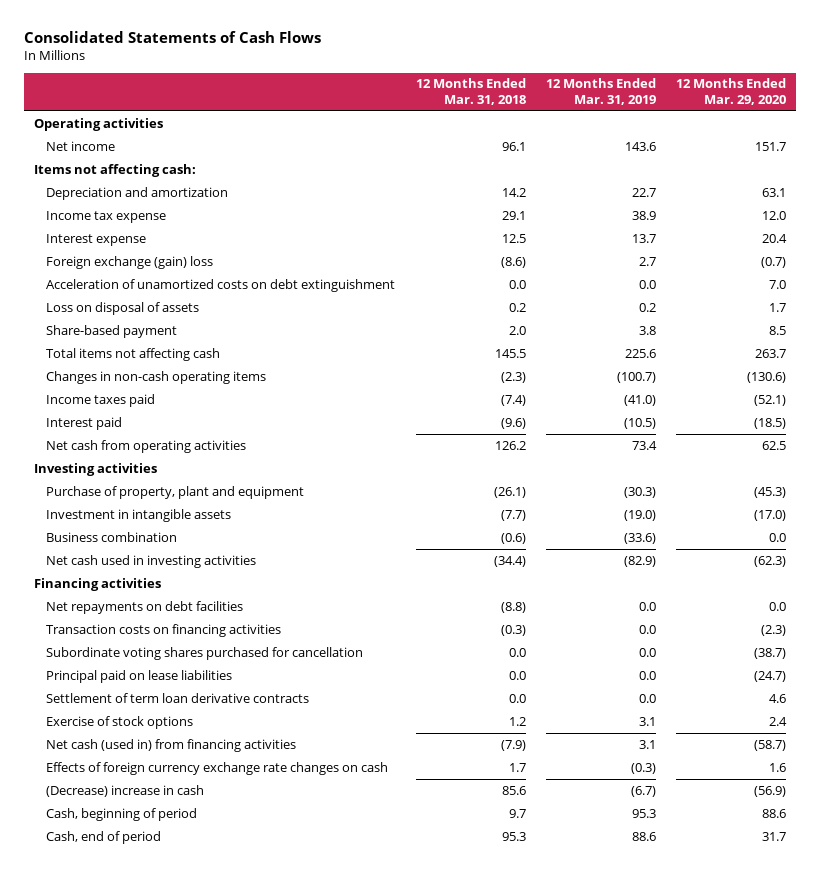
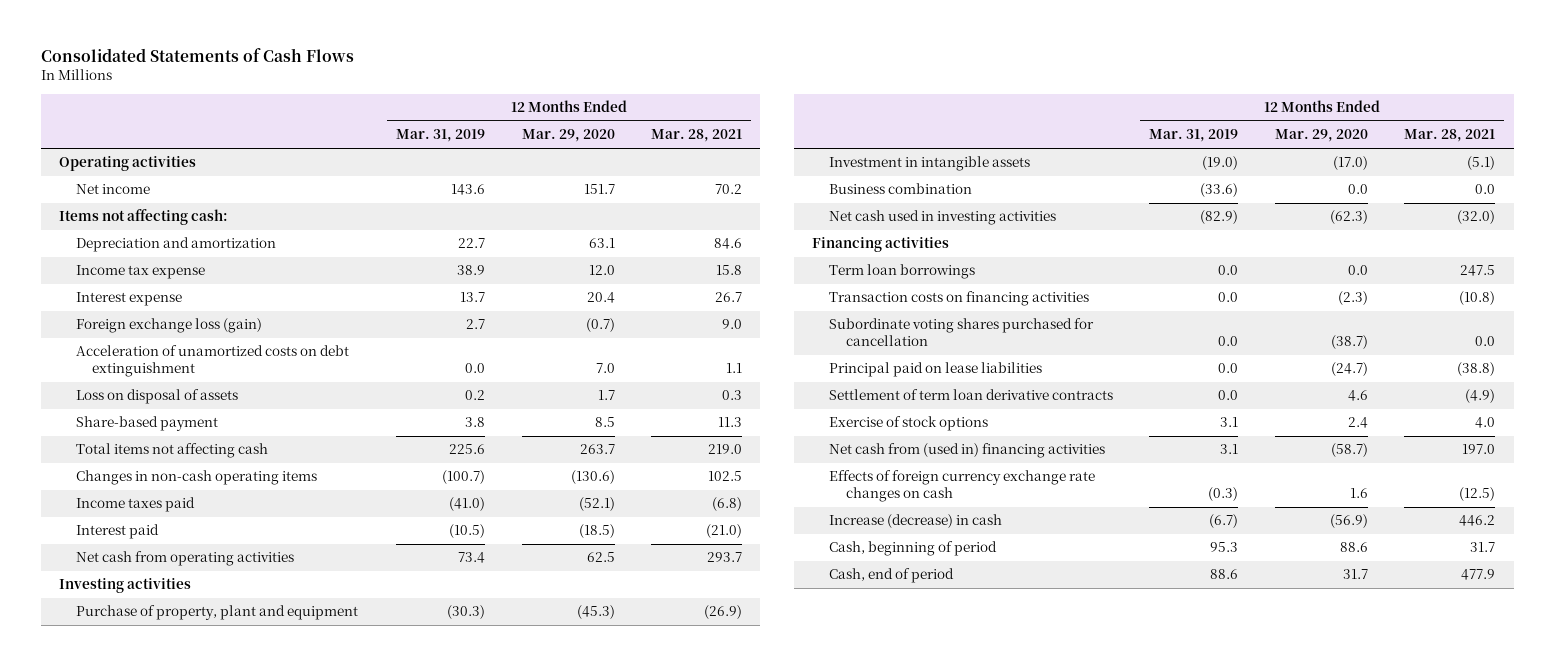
- | 12 Months Ended Mar. 31, 2018 | 12 Months Ended Mar. 31, 2019 | 12 Months Ended Mar. 29, 2020
+ | 12 Months Ended Mar. 31, 2019 | 12 Months Ended Mar. 29, 2020 | 12 Months Ended Mar. 28, 2021
- Foreign exchange (gain) loss | (8.6) | 2.7 | (0.7)
+ Foreign exchange loss (gain) | 2.7 | (0.7) | 9.0
- Net repayments on debt facilities | (8.8) | 0.0 | 0.0
+ Term loan borrowings | 0.0 | 0.0 | 247.5
- Net cash (used in) from financing activities | (7.9) | 3.1 | (58.7)
+ Net cash from (used in) financing activities | 3.1 | (58.7) | 197.0
- (Decrease) increase in cash | 85.6 | (6.7) | (56.9)
+ Increase (decrease) in cash | (6.7) | (56.9) | 446.2

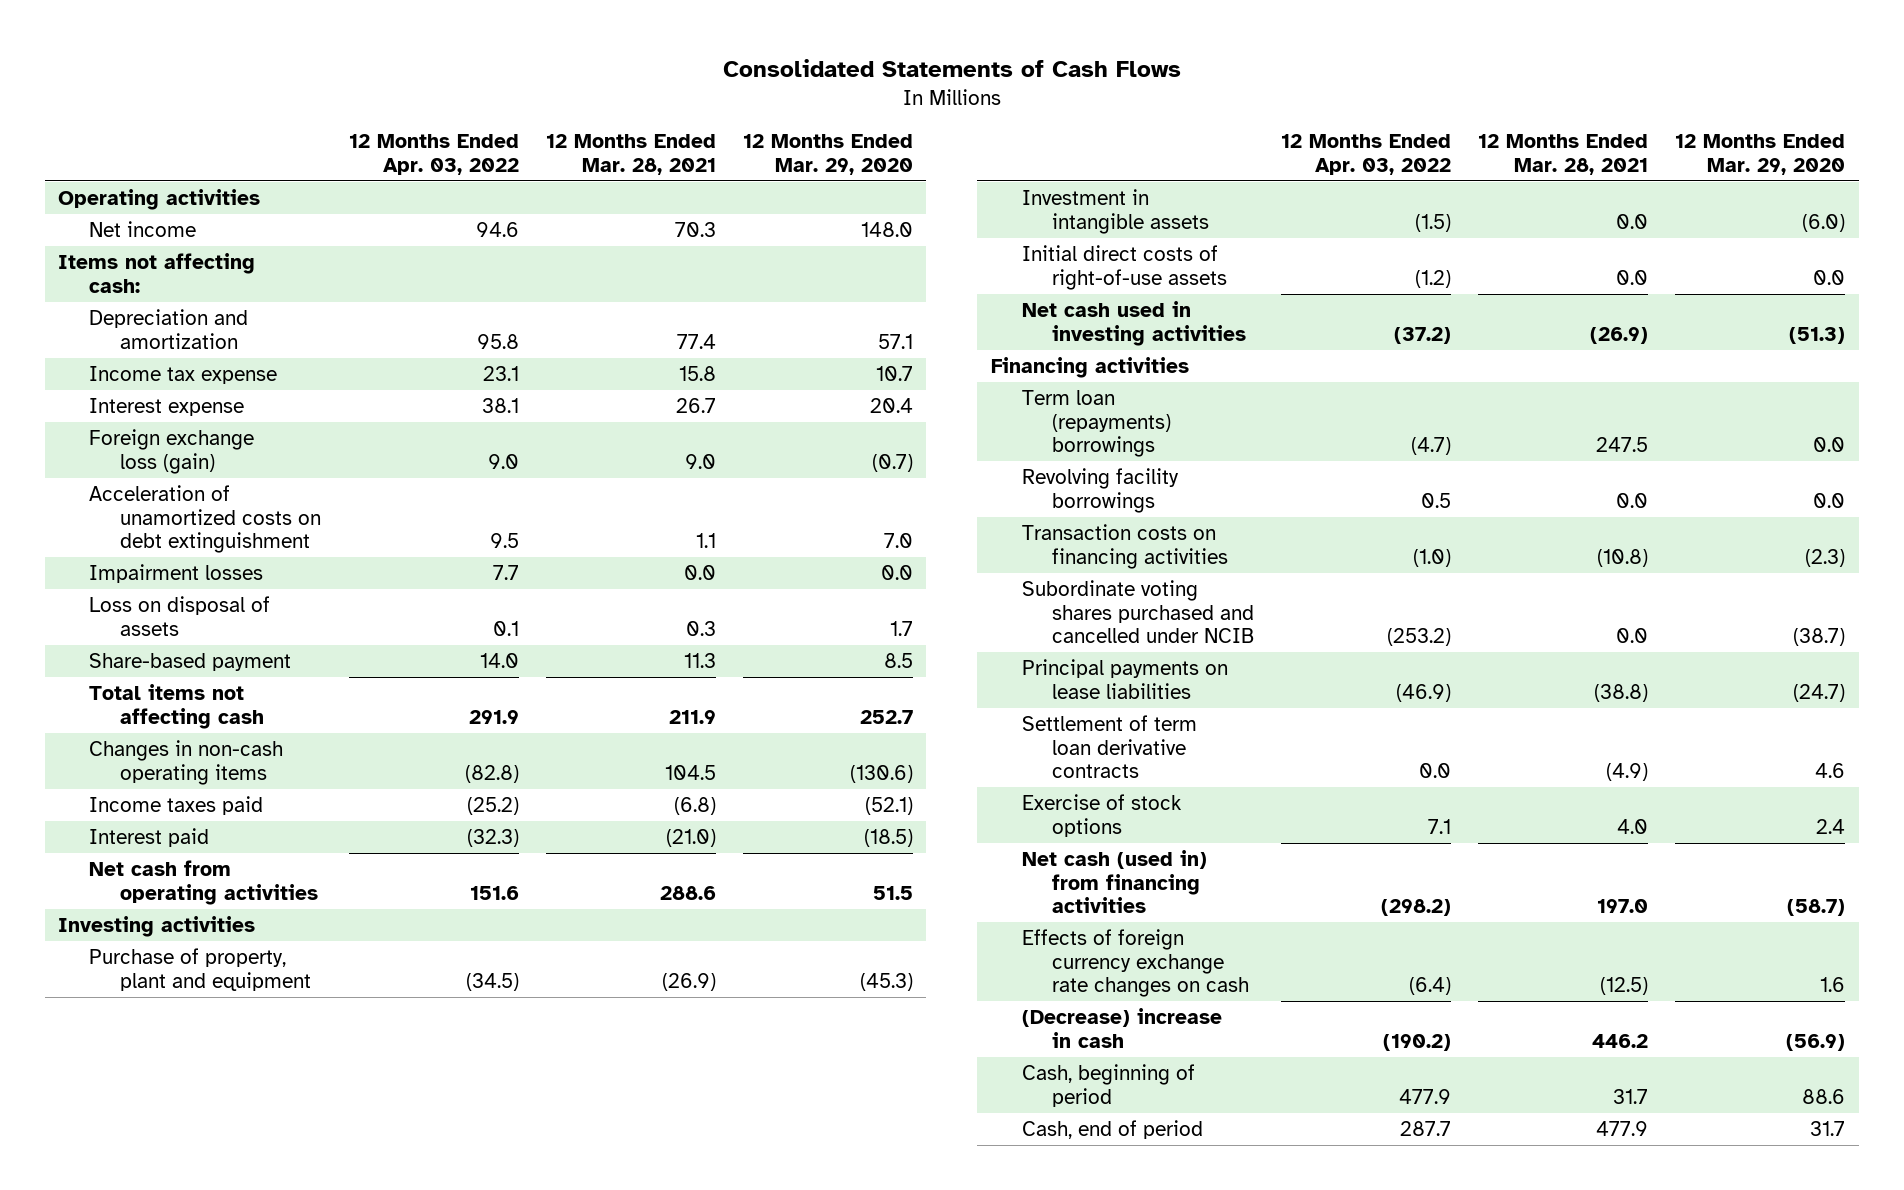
- | 12 Months Ended Mar. 31, 2019 | 12 Months Ended Mar. 29, 2020 | 12 Months Ended Mar. 28, 2021
+ | 12 Months Ended Apr. 03, 2022 | 12 Months Ended Mar. 28, 2021 | 12 Months Ended Mar. 29, 2020
- Net income | 143.6 | 151.7 | 70.2
+ Net income | 94.6 | 70.3 | 148.0
- Depreciation and amortization | 22.7 | 63.1 | 84.6
- Income tax expense | 38.9 | 12.0 | 15.8
+ Depreciation and amortization | 95.8 | 77.4 | 57.1
+ Income tax expense | 23.1 | 15.8 | 10.7
+ Impairment losses | 7.7 | 0.0 | 0.0
- Total items not affecting cash | 225.6 | 263.7 | 219.0
- Changes in non-cash operating items | (100.7) | (130.6) | 102.5
+ Total items not affecting cash | 291.9 | 211.9 | 252.7
+ Changes in non-cash operating items | (82.8) | 104.5 | (130.6)
- Net cash from operating activities | 73.4 | 62.5 | 293.7
+ Net cash from operating activities | 151.6 | 288.6 | 51.5
- Investment in intangible assets | (19.0) | (17.0) | (5.1)
- Business combination | (33.6) | 0.0 | 0.0
- Net cash used in investing activities | (82.9) | (62.3) | (32.0)
+ Investment in intangible assets | (1.5) | 0.0 | (6.0)
+ Initial direct costs of right-of-use assets | (1.2) | 0.0 | 0.0
+ Net cash used in investing activities | (37.2) | (26.9) | (51.3)
- Term loan borrowings | 0.0 | 0.0 | 247.5
+ Term loan (repayments) borrowings | (4.7) | 247.5 | 0.0
+ Revolving facility borrowings | 0.5 | 0.0 | 0.0
- Subordinate voting shares purchased for cancellation | 0.0 | (38.7) | 0.0
- Principal paid on lease liabilities | 0.0 | (24.7) | (38.8)
+ Subordinate voting shares purchased and cancelled under NCIB | (253.2) | 0.0 | (38.7)
+ Principal payments on lease liabilities | (46.9) | (38.8) | (24.7)
- Net cash from (used in) financing activities | 3.1 | (58.7) | 197.0
+ Net cash (used in) from financing activities | (298.2) | 197.0 | (58.7)
- Increase (decrease) in cash | (6.7) | (56.9) | 446.2
+ (Decrease) increase in cash | (190.2) | 446.2 | (56.9)

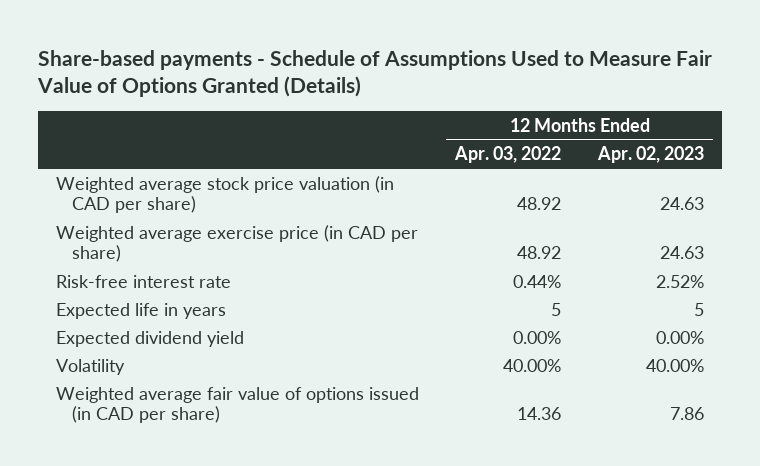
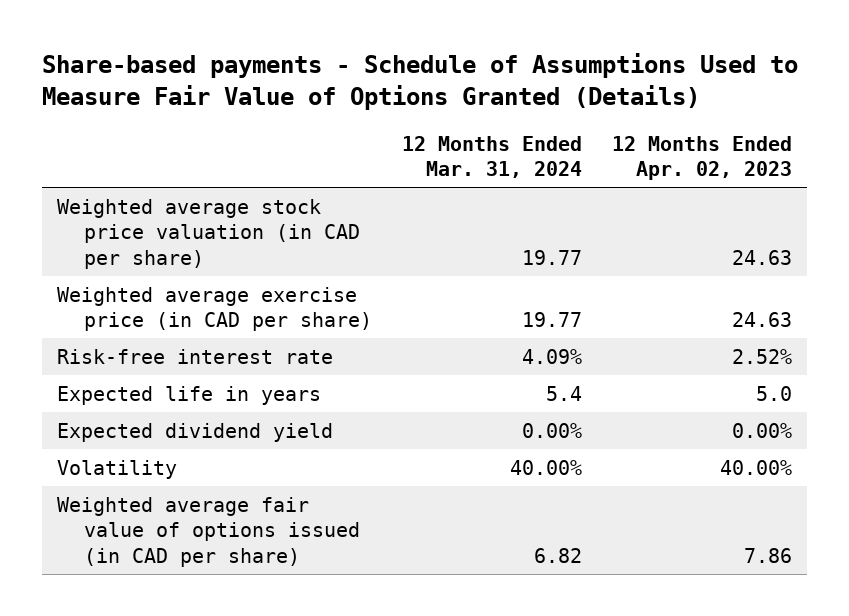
- | 12 Months Ended Apr. 03, 2022 | 12 Months Ended Apr. 02, 2023
+ | 12 Months Ended Mar. 31, 2024 | 12 Months Ended Apr. 02, 2023
- Expected life in years | 5 | 5
+ Expected life in years | 5.4 | 5.0

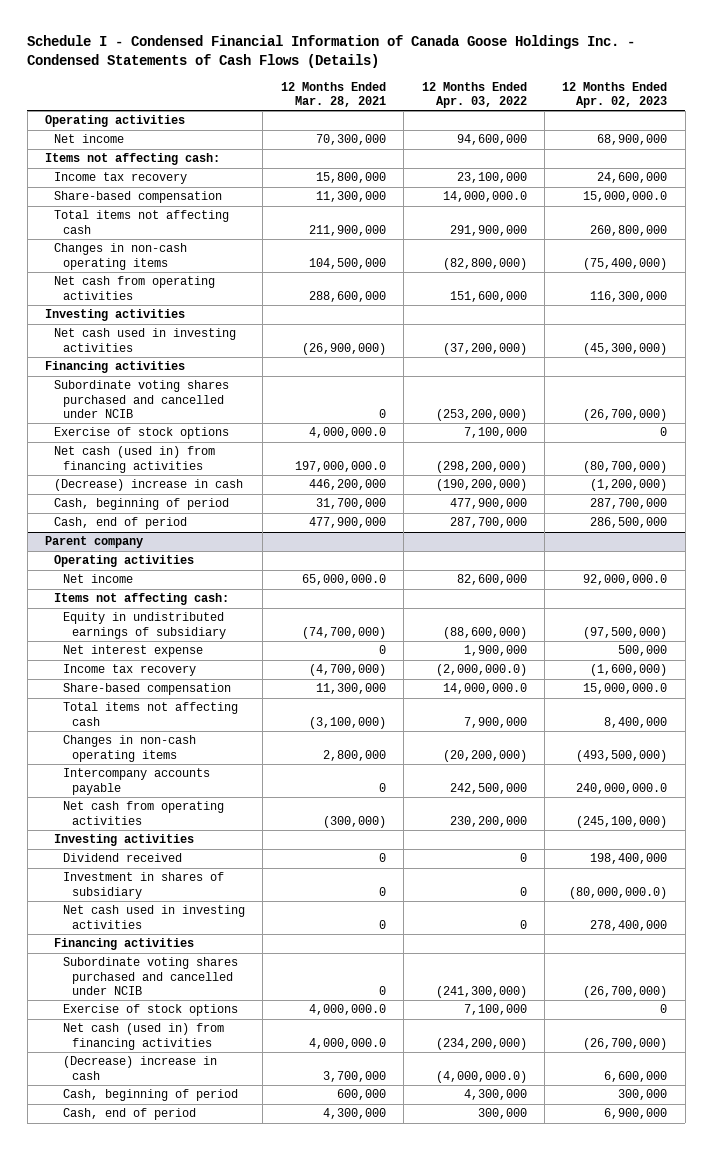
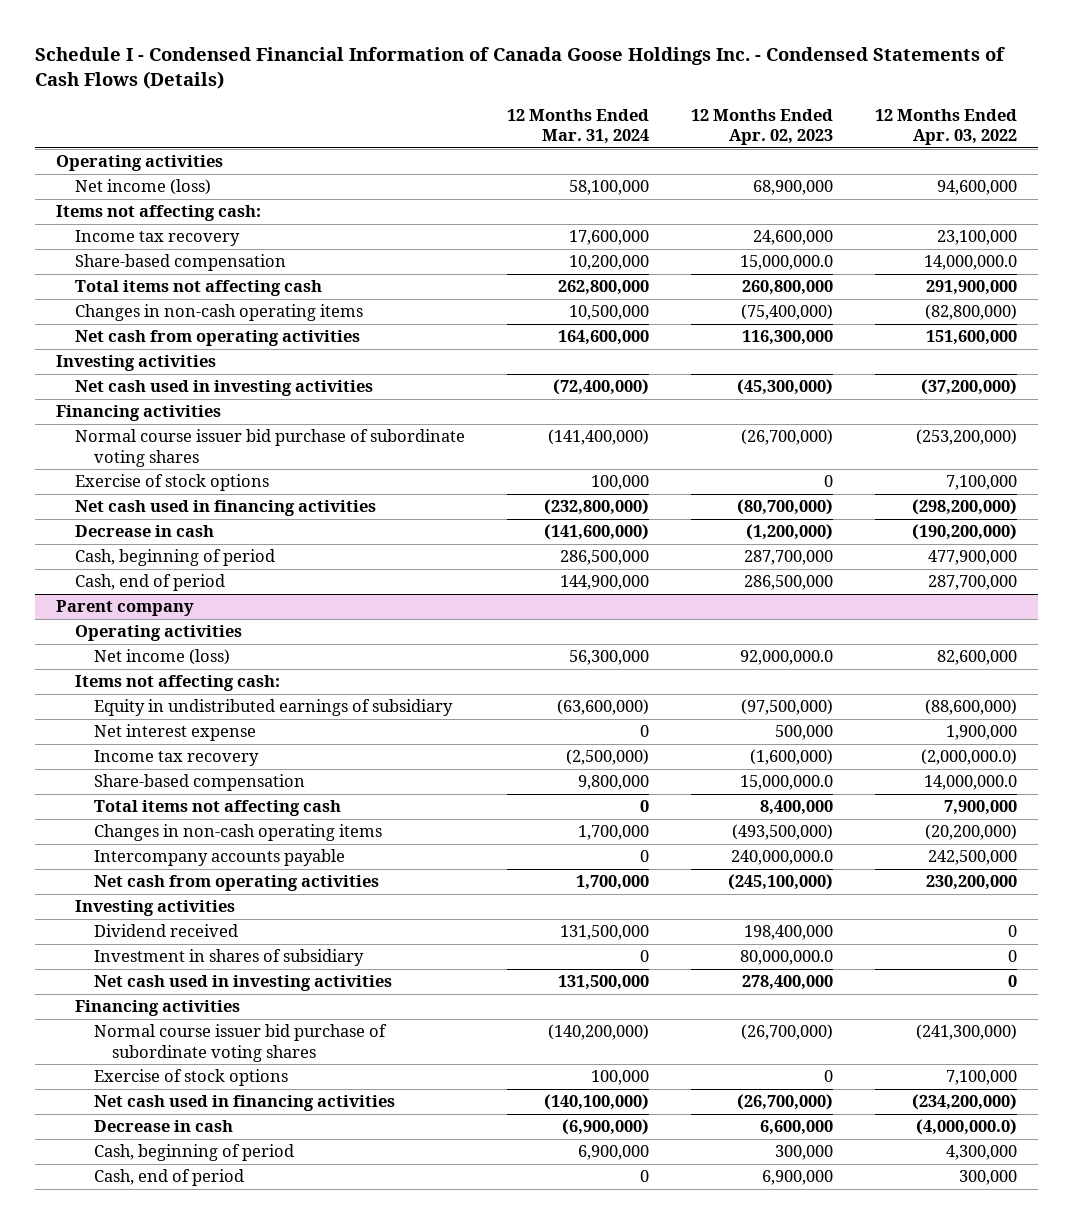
- | 12 Months Ended Mar. 28, 2021 | 12 Months Ended Apr. 03, 2022 | 12 Months Ended Apr. 02, 2023
+ | 12 Months Ended Mar. 31, 2024 | 12 Months Ended Apr. 02, 2023 | 12 Months Ended Apr. 03, 2022
- Net income | 70,300,000 | 94,600,000 | 68,900,000
+ Net income (loss) | 58,100,000 | 68,900,000 | 94,600,000
- Subordinate voting shares purchased and cancelled under NCIB | 0 | (253,200,000) | (26,700,000)
+ Normal course issuer bid purchase of subordinate voting shares | (141,400,000) | (26,700,000) | (253,200,000)
- Net cash (used in) from financing activities | 197,000,000.0 | (298,200,000) | (80,700,000)
- (Decrease) increase in cash | 446,200,000 | (190,200,000) | (1,200,000)
+ Net cash used in financing activities | (232,800,000) | (80,700,000) | (298,200,000)
+ Decrease in cash | (141,600,000) | (1,200,000) | (190,200,000)
@ Parent company
- Net income | 65,000,000.0 | 82,600,000 | 92,000,000.0
+ Net income (loss) | 56,300,000 | 92,000,000.0 | 82,600,000
- Investment in shares of subsidiary | 0 | 0 | (80,000,000.0)
+ Investment in shares of subsidiary | 0 | 80,000,000.0 | 0
- Subordinate voting shares purchased and cancelled under NCIB | 0 | (241,300,000) | (26,700,000)
+ Normal course issuer bid purchase of subordinate voting shares | (140,200,000) | (26,700,000) | (241,300,000)
- Net cash (used in) from financing activities | 4,000,000.0 | (234,200,000) | (26,700,000)
- (Decrease) increase in cash | 3,700,000 | (4,000,000.0) | 6,600,000
+ Net cash used in financing activities | (140,100,000) | (26,700,000) | (234,200,000)
+ Decrease in cash | (6,900,000) | 6,600,000 | (4,000,000.0)

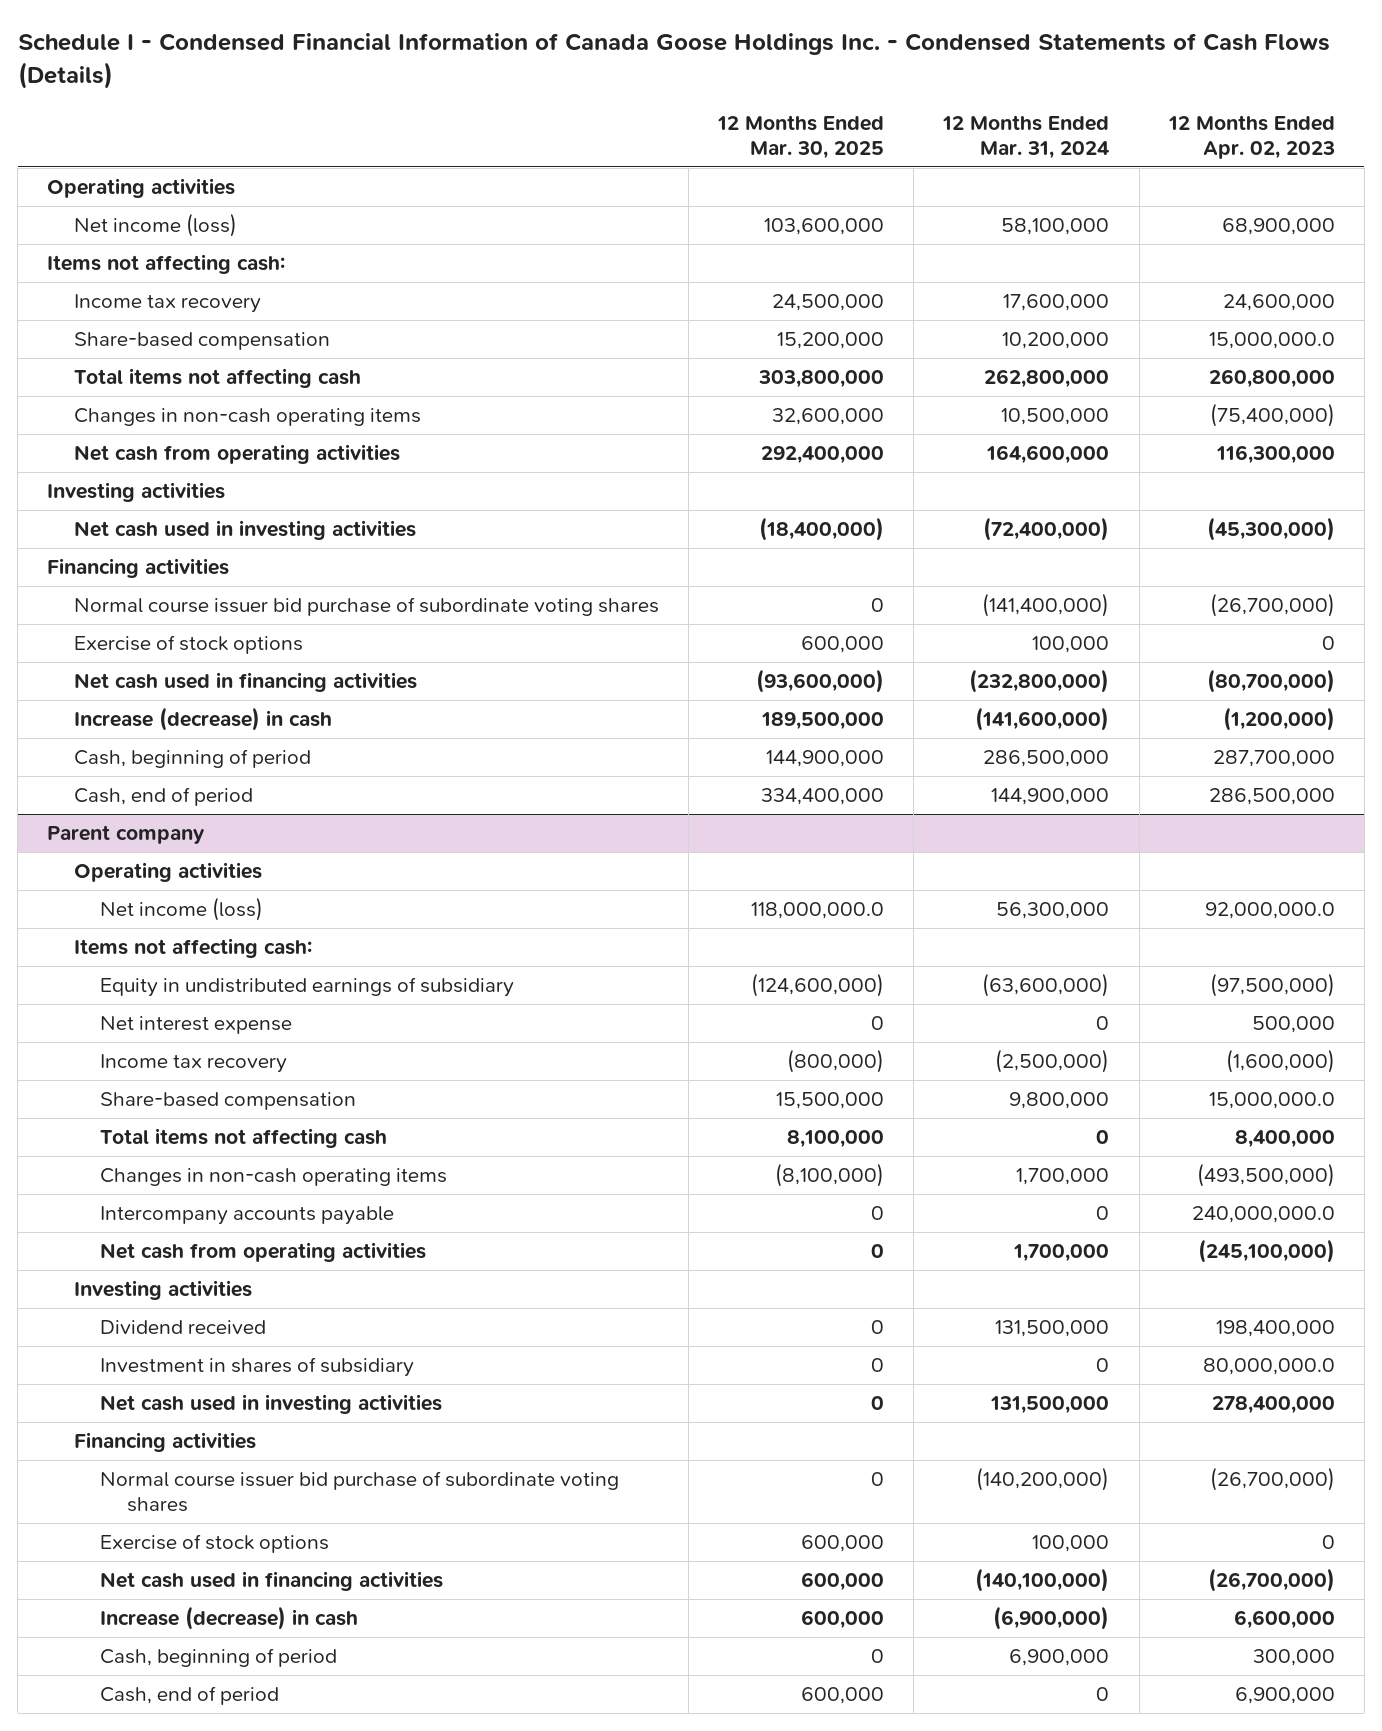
- | 12 Months Ended Mar. 31, 2024 | 12 Months Ended Apr. 02, 2023 | 12 Months Ended Apr. 03, 2022
+ | 12 Months Ended Mar. 30, 2025 | 12 Months Ended Mar. 31, 2024 | 12 Months Ended Apr. 02, 2023
- Decrease in cash | (141,600,000) | (1,200,000) | (190,200,000)
+ Increase (decrease) in cash | 189,500,000 | (141,600,000) | (1,200,000)
@ Parent company
- Decrease in cash | (6,900,000) | 6,600,000 | (4,000,000.0)
+ Increase (decrease) in cash | 600,000 | (6,900,000) | 6,600,000

